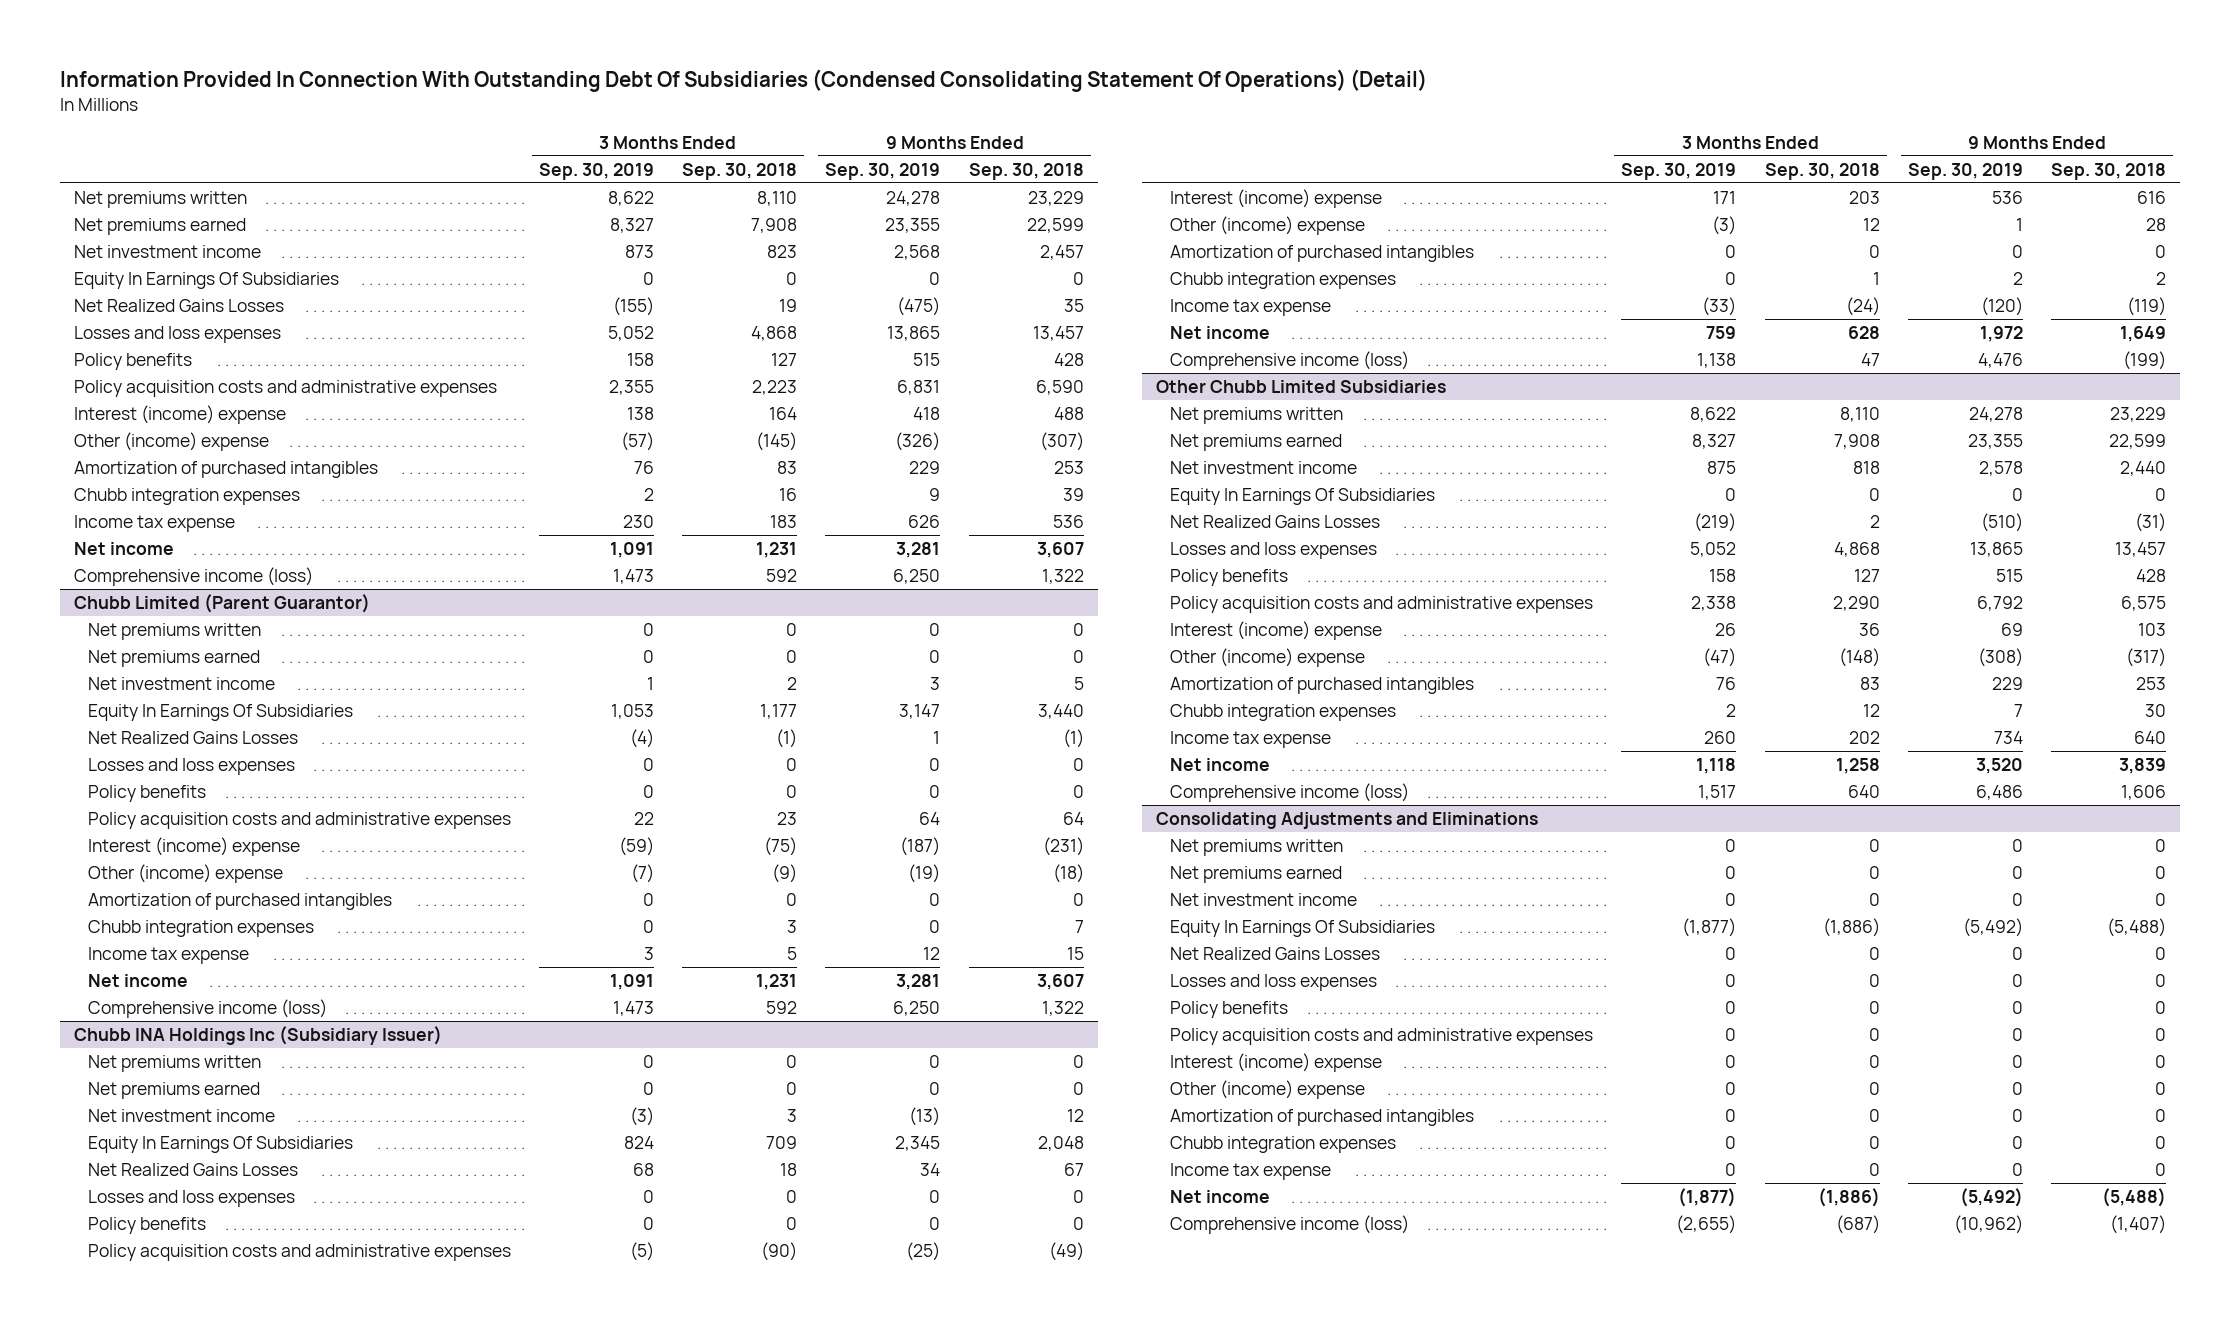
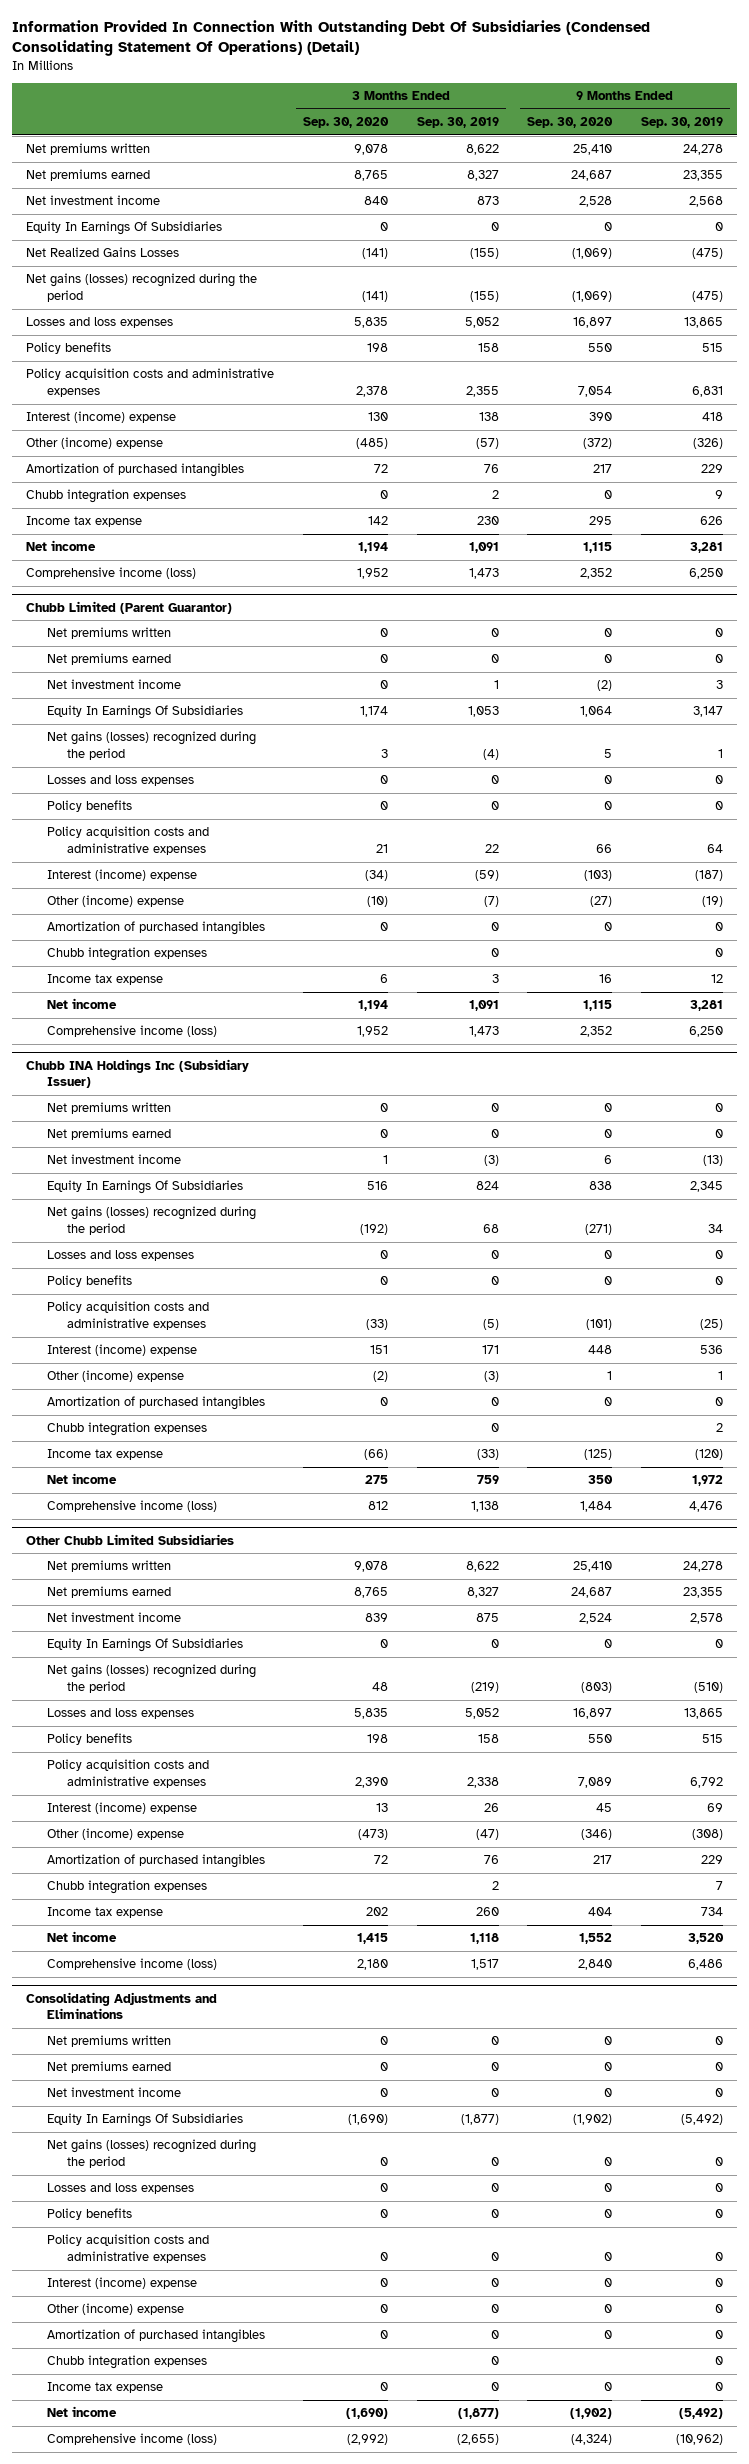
- | 3 Months Ended Sep. 30, 2019 | 3 Months Ended Sep. 30, 2018 | 9 Months Ended Sep. 30, 2019 | 9 Months Ended Sep. 30, 2018
+ | 3 Months Ended Sep. 30, 2020 | 3 Months Ended Sep. 30, 2019 | 9 Months Ended Sep. 30, 2020 | 9 Months Ended Sep. 30, 2019
+ Net gains (losses) recognized during the period | (141) | (155) | (1,069) | (475)
@ Chubb Limited (Parent Guarantor)
- Net Realized Gains Losses | (4) | (1) | 1 | (1)
+ Net gains (losses) recognized during the period | 3 | (4) | 5 | 1
@ Chubb INA Holdings Inc (Subsidiary Issuer)
- Net Realized Gains Losses | 68 | 18 | 34 | 67
+ Net gains (losses) recognized during the period | (192) | 68 | (271) | 34
@ Other Chubb Limited Subsidiaries
- Net Realized Gains Losses | (219) | 2 | (510) | (31)
+ Net gains (losses) recognized during the period | 48 | (219) | (803) | (510)
@ Consolidating Adjustments and Eliminations
- Net Realized Gains Losses | 0 | 0 | 0 | 0
+ Net gains (losses) recognized during the period | 0 | 0 | 0 | 0

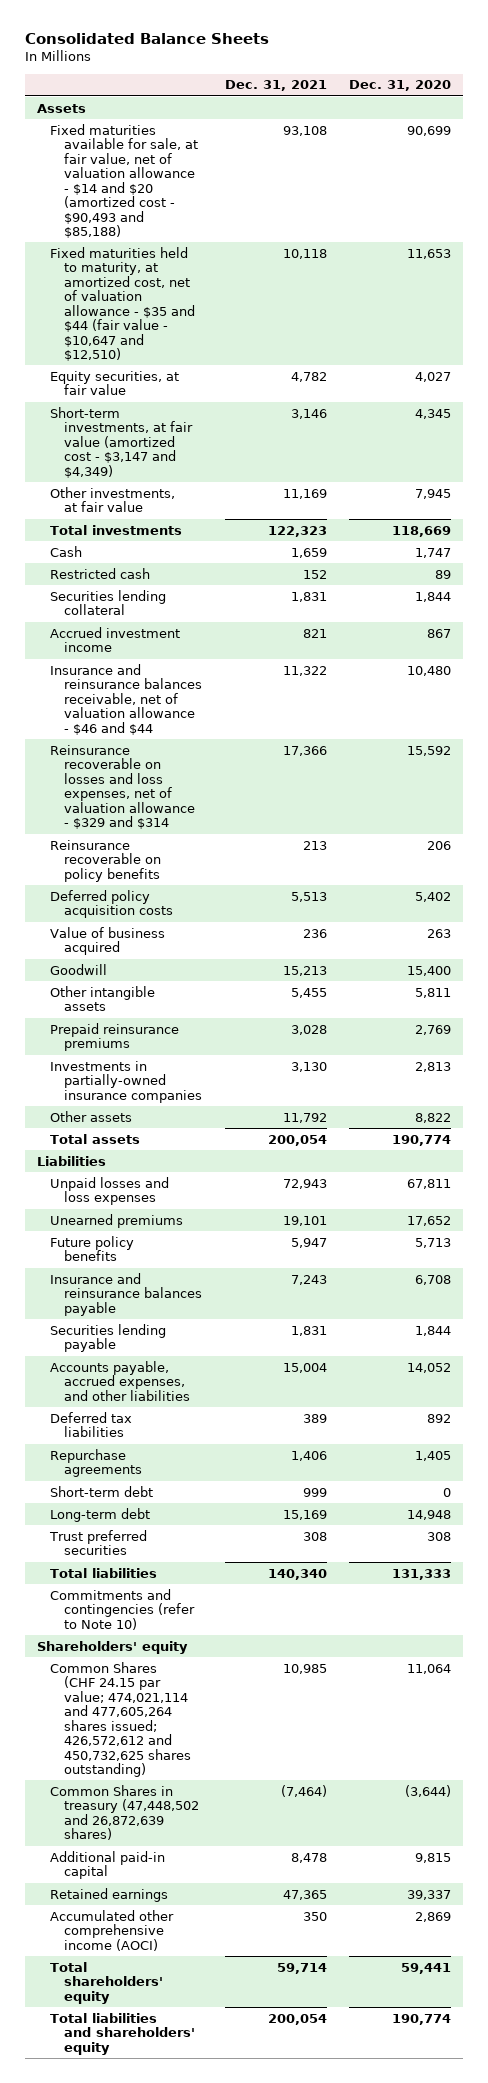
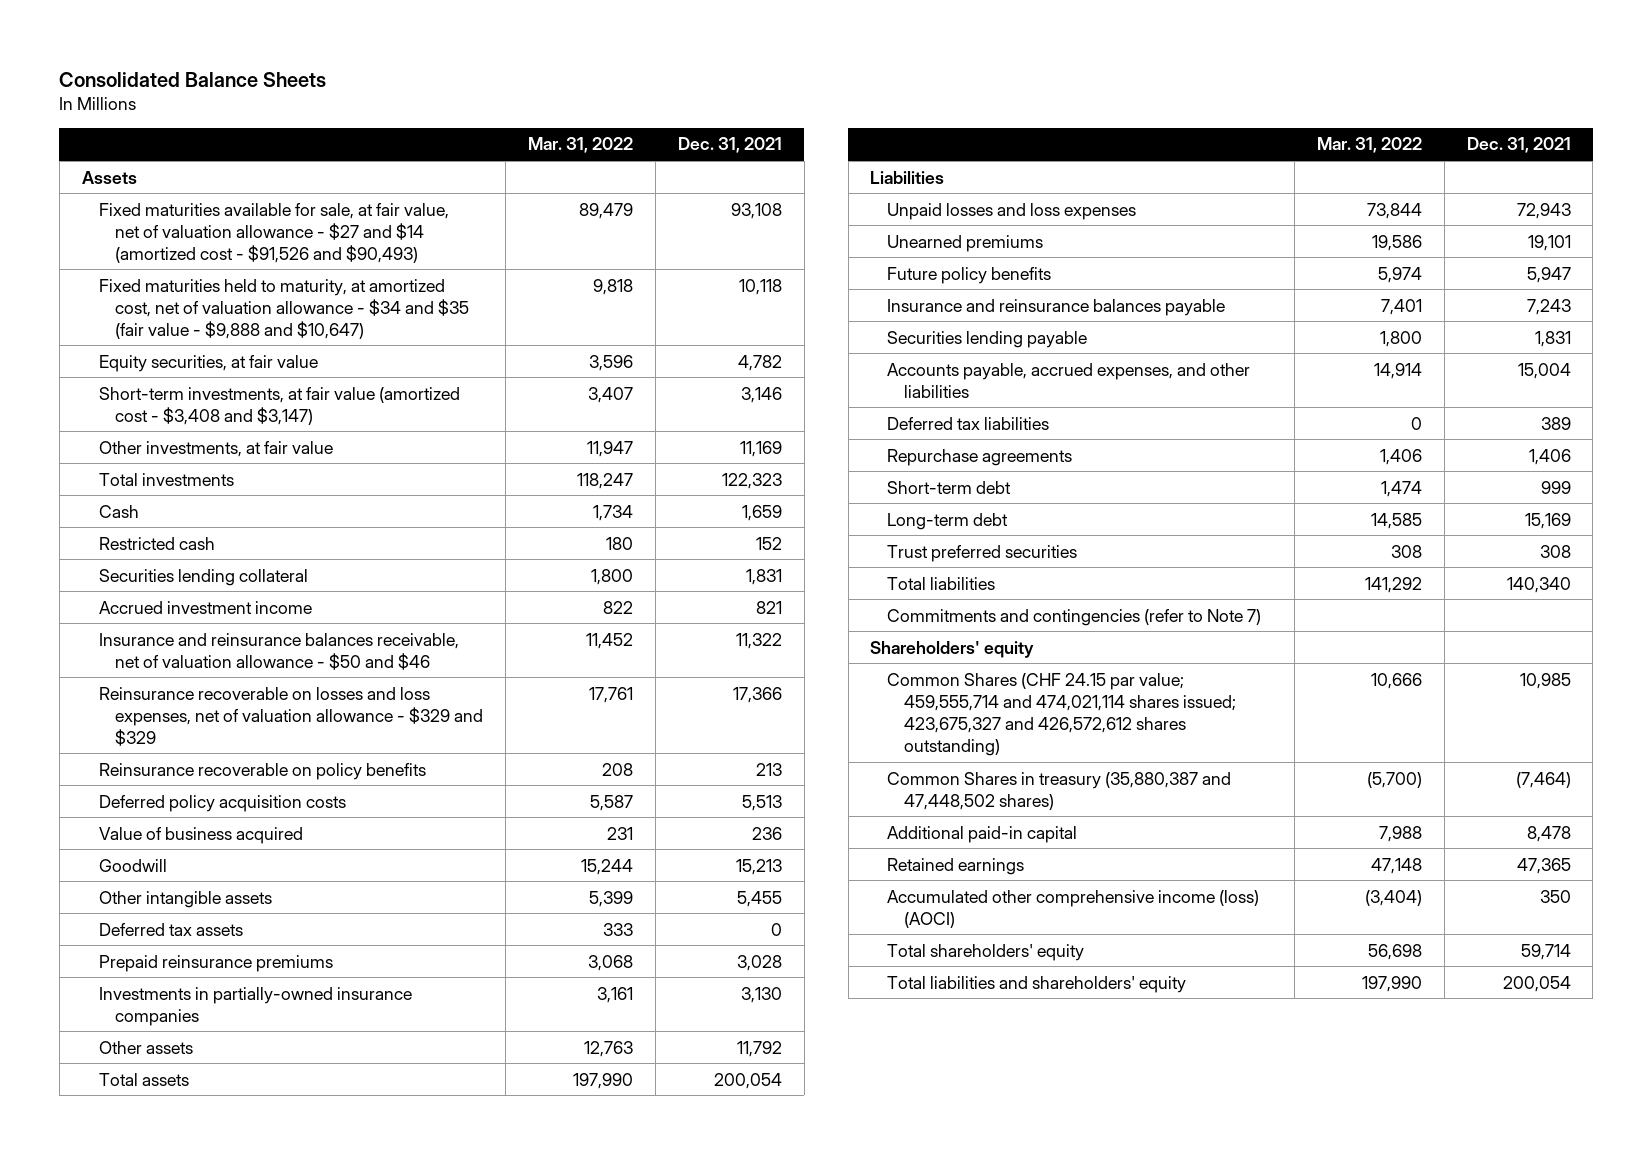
- | Dec. 31, 2021 | Dec. 31, 2020
+ | Mar. 31, 2022 | Dec. 31, 2021
- Fixed maturities available for sale, at fair value, net of valuation allowance - $14 and $20 (amortized cost - $90,493 and $85,188) | 93,108 | 90,699
- Fixed maturities held to maturity, at amortized cost, net of valuation allowance - $35 and $44 (fair value - $10,647 and $12,510) | 10,118 | 11,653
+ Fixed maturities available for sale, at fair value, net of valuation allowance - $27 and $14 (amortized cost - $91,526 and $90,493) | 89,479 | 93,108
+ Fixed maturities held to maturity, at amortized cost, net of valuation allowance - $34 and $35 (fair value - $9,888 and $10,647) | 9,818 | 10,118
- Short-term investments, at fair value (amortized cost - $3,147 and $4,349) | 3,146 | 4,345
+ Short-term investments, at fair value (amortized cost - $3,408 and $3,147) | 3,407 | 3,146
- Insurance and reinsurance balances receivable, net of valuation allowance - $46 and $44 | 11,322 | 10,480
- Reinsurance recoverable on losses and loss expenses, net of valuation allowance - $329 and $314 | 17,366 | 15,592
+ Insurance and reinsurance balances receivable, net of valuation allowance - $50 and $46 | 11,452 | 11,322
+ Reinsurance recoverable on losses and loss expenses, net of valuation allowance - $329 and $329 | 17,761 | 17,366
+ Deferred tax assets | 333 | 0
- Commitments and contingencies (refer to Note 10)
+ Commitments and contingencies (refer to Note 7)
- Common Shares (CHF 24.15 par value; 474,021,114 and 477,605,264 shares issued; 426,572,612 and 450,732,625 shares outstanding) | 10,985 | 11,064
- Common Shares in treasury (47,448,502 and 26,872,639 shares) | (7,464) | (3,644)
+ Common Shares (CHF 24.15 par value; 459,555,714 and 474,021,114 shares issued; 423,675,327 and 426,572,612 shares outstanding) | 10,666 | 10,985
+ Common Shares in treasury (35,880,387 and 47,448,502 shares) | (5,700) | (7,464)
- Accumulated other comprehensive income (AOCI) | 350 | 2,869
+ Accumulated other comprehensive income (loss) (AOCI) | (3,404) | 350

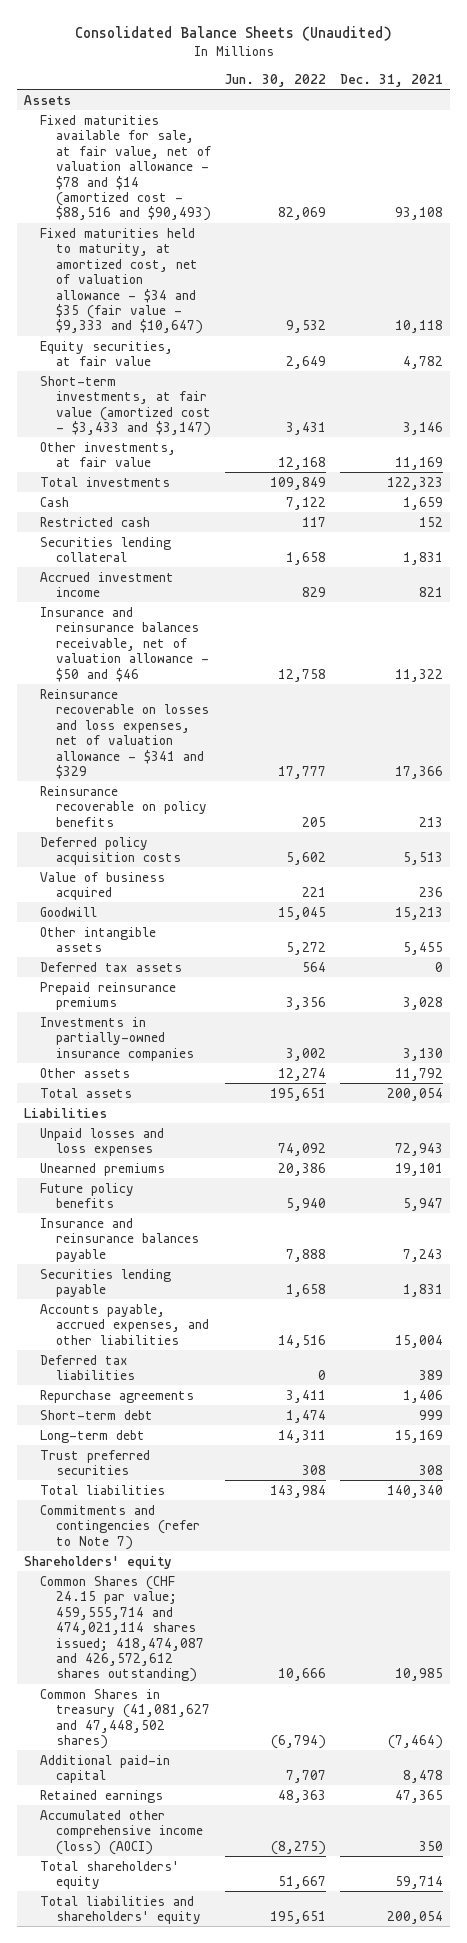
- Consolidated Balance Sheets
+ Consolidated Balance Sheets (Unaudited)
- | Mar. 31, 2022 | Dec. 31, 2021
+ | Jun. 30, 2022 | Dec. 31, 2021
- Fixed maturities available for sale, at fair value, net of valuation allowance - $27 and $14 (amortized cost - $91,526 and $90,493) | 89,479 | 93,108
- Fixed maturities held to maturity, at amortized cost, net of valuation allowance - $34 and $35 (fair value - $9,888 and $10,647) | 9,818 | 10,118
+ Fixed maturities available for sale, at fair value, net of valuation allowance - $78 and $14 (amortized cost - $88,516 and $90,493) | 82,069 | 93,108
+ Fixed maturities held to maturity, at amortized cost, net of valuation allowance - $34 and $35 (fair value - $9,333 and $10,647) | 9,532 | 10,118
- Short-term investments, at fair value (amortized cost - $3,408 and $3,147) | 3,407 | 3,146
+ Short-term investments, at fair value (amortized cost - $3,433 and $3,147) | 3,431 | 3,146
- Reinsurance recoverable on losses and loss expenses, net of valuation allowance - $329 and $329 | 17,761 | 17,366
+ Reinsurance recoverable on losses and loss expenses, net of valuation allowance - $341 and $329 | 17,777 | 17,366
- Common Shares (CHF 24.15 par value; 459,555,714 and 474,021,114 shares issued; 423,675,327 and 426,572,612 shares outstanding) | 10,666 | 10,985
- Common Shares in treasury (35,880,387 and 47,448,502 shares) | (5,700) | (7,464)
+ Common Shares (CHF 24.15 par value; 459,555,714 and 474,021,114 shares issued; 418,474,087 and 426,572,612 shares outstanding) | 10,666 | 10,985
+ Common Shares in treasury (41,081,627 and 47,448,502 shares) | (6,794) | (7,464)

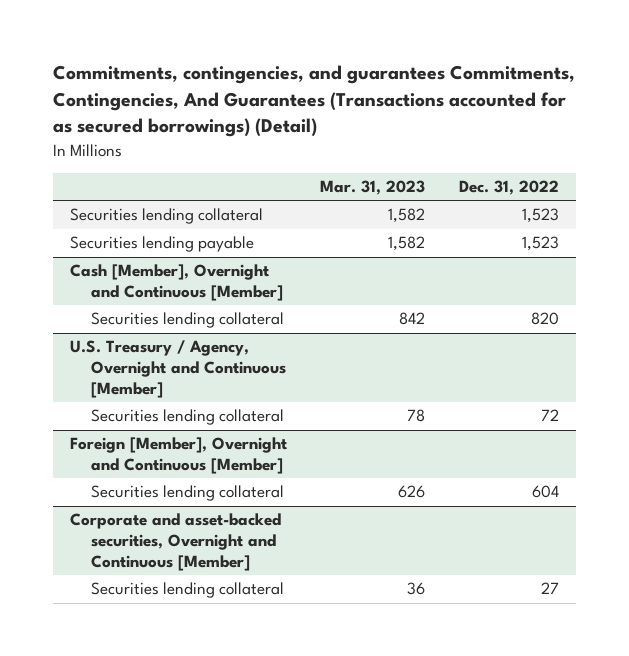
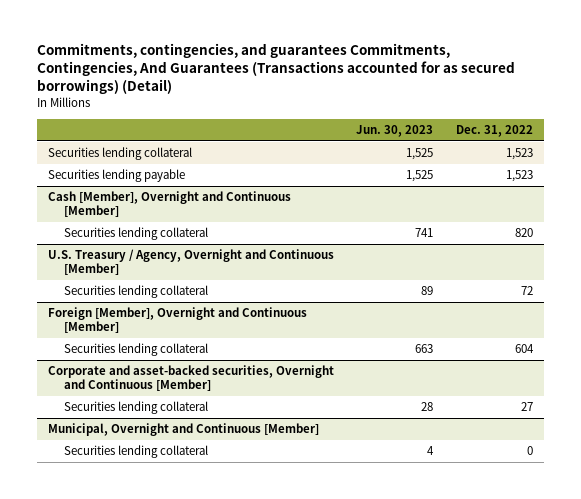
- | Mar. 31, 2023 | Dec. 31, 2022
+ | Jun. 30, 2023 | Dec. 31, 2022
+ Municipal, Overnight and Continuous [Member]
+ Securities lending collateral | 4 | 0

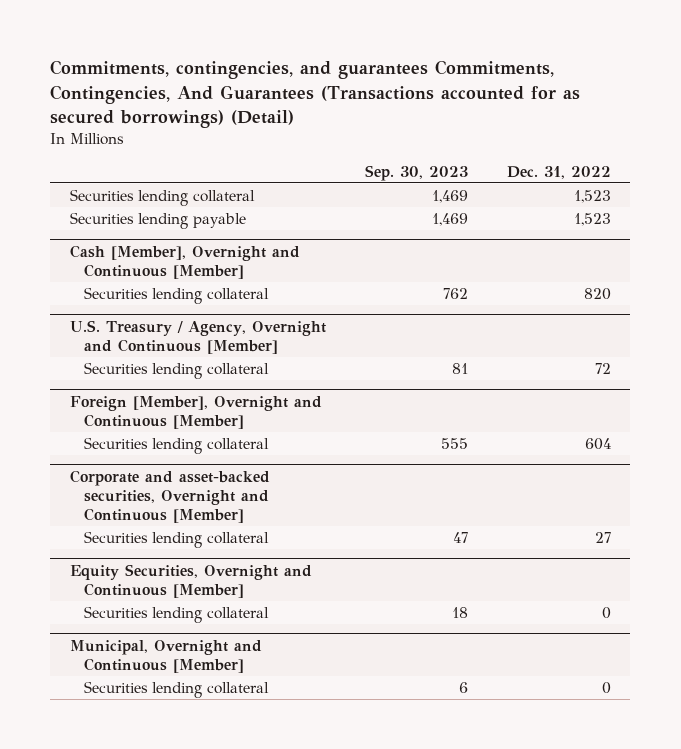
- | Jun. 30, 2023 | Dec. 31, 2022
+ | Sep. 30, 2023 | Dec. 31, 2022
+ Equity Securities, Overnight and Continuous [Member]
+ Securities lending collateral | 18 | 0

